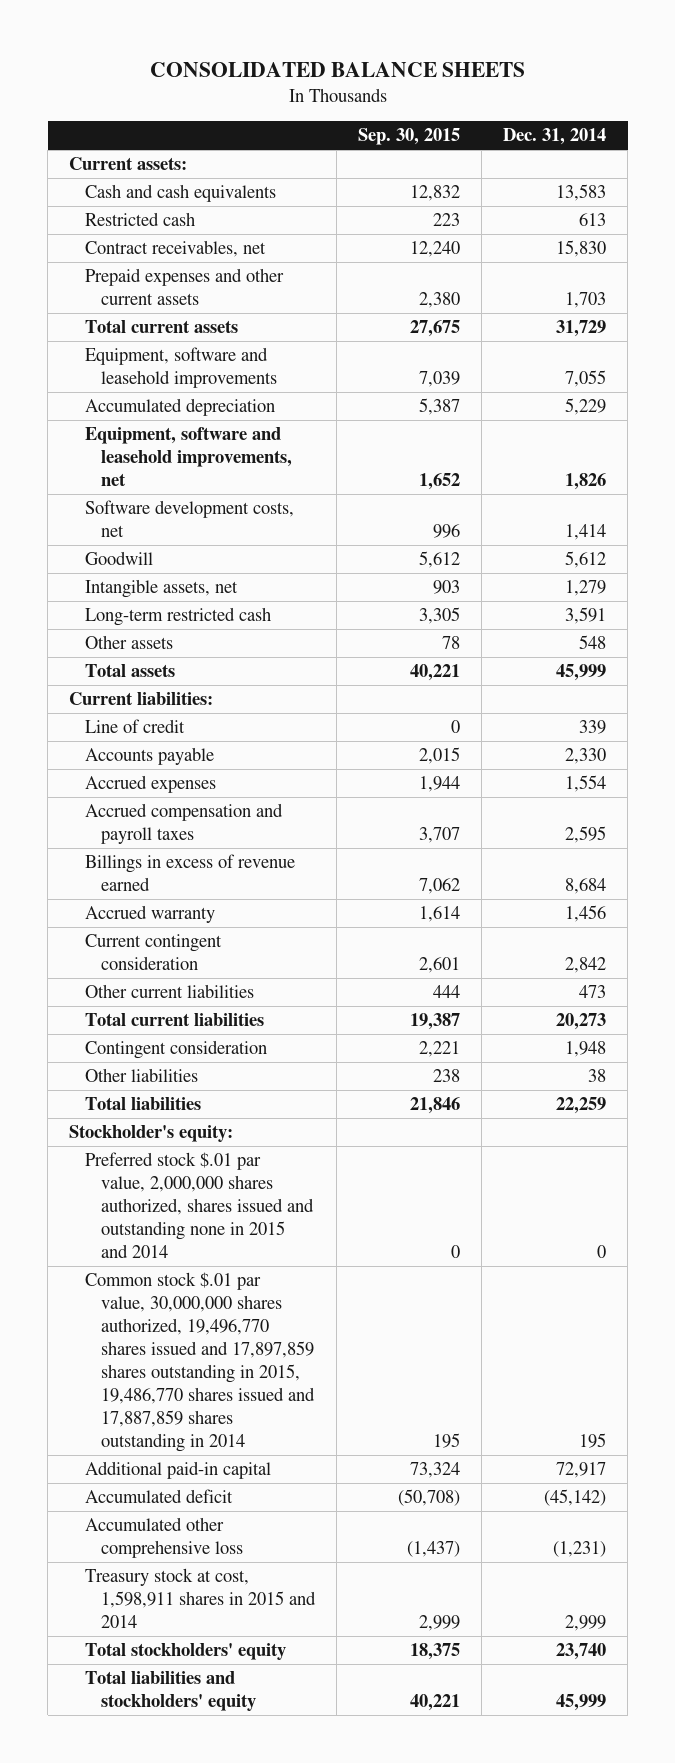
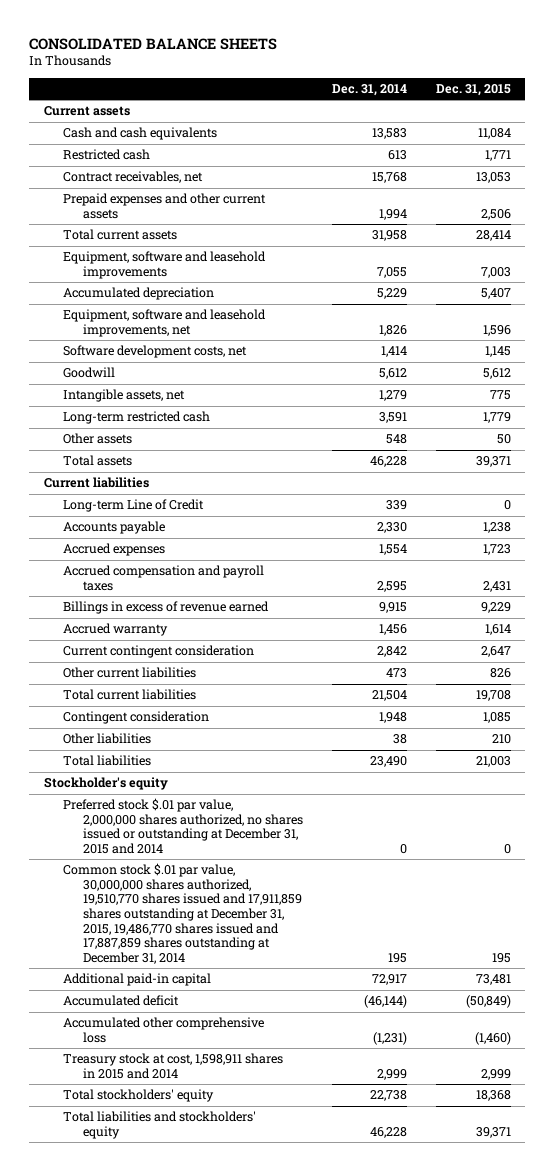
- | Sep. 30, 2015 | Dec. 31, 2014
+ | Dec. 31, 2014 | Dec. 31, 2015
- Current assets:
+ Current assets
- Contract receivables, net | 12,240 | 15,830
- Prepaid expenses and other current assets | 2,380 | 1,703
- Total current assets | 27,675 | 31,729
+ Contract receivables, net | 15,768 | 13,053
+ Prepaid expenses and other current assets | 1,994 | 2,506
+ Total current assets | 31,958 | 28,414
- Total assets | 40,221 | 45,999
- Current liabilities:
- Line of credit | 0 | 339
+ Total assets | 46,228 | 39,371
+ Current liabilities
+ Long-term Line of Credit | 339 | 0
- Billings in excess of revenue earned | 7,062 | 8,684
+ Billings in excess of revenue earned | 9,915 | 9,229
- Total current liabilities | 19,387 | 20,273
+ Total current liabilities | 21,504 | 19,708
- Total liabilities | 21,846 | 22,259
- Stockholder's equity:
- Preferred stock $.01 par value, 2,000,000 shares authorized, shares issued and outstanding none in 2015 and 2014 | 0 | 0
- Common stock $.01 par value, 30,000,000 shares authorized, 19,496,770 shares issued and 17,897,859 shares outstanding in 2015, 19,486,770 shares issued and 17,887,859 shares outstanding in 2014 | 195 | 195
+ Total liabilities | 23,490 | 21,003
+ Stockholder's equity
+ Preferred stock $.01 par value, 2,000,000 shares authorized, no shares issued or outstanding at December 31, 2015 and 2014 | 0 | 0
+ Common stock $.01 par value, 30,000,000 shares authorized, 19,510,770 shares issued and 17,911,859 shares outstanding at December 31, 2015, 19,486,770 shares issued and 17,887,859 shares outstanding at December 31, 2014 | 195 | 195
- Accumulated deficit | (50,708) | (45,142)
+ Accumulated deficit | (46,144) | (50,849)
- Total stockholders' equity | 18,375 | 23,740
- Total liabilities and stockholders' equity | 40,221 | 45,999
+ Total stockholders' equity | 22,738 | 18,368
+ Total liabilities and stockholders' equity | 46,228 | 39,371

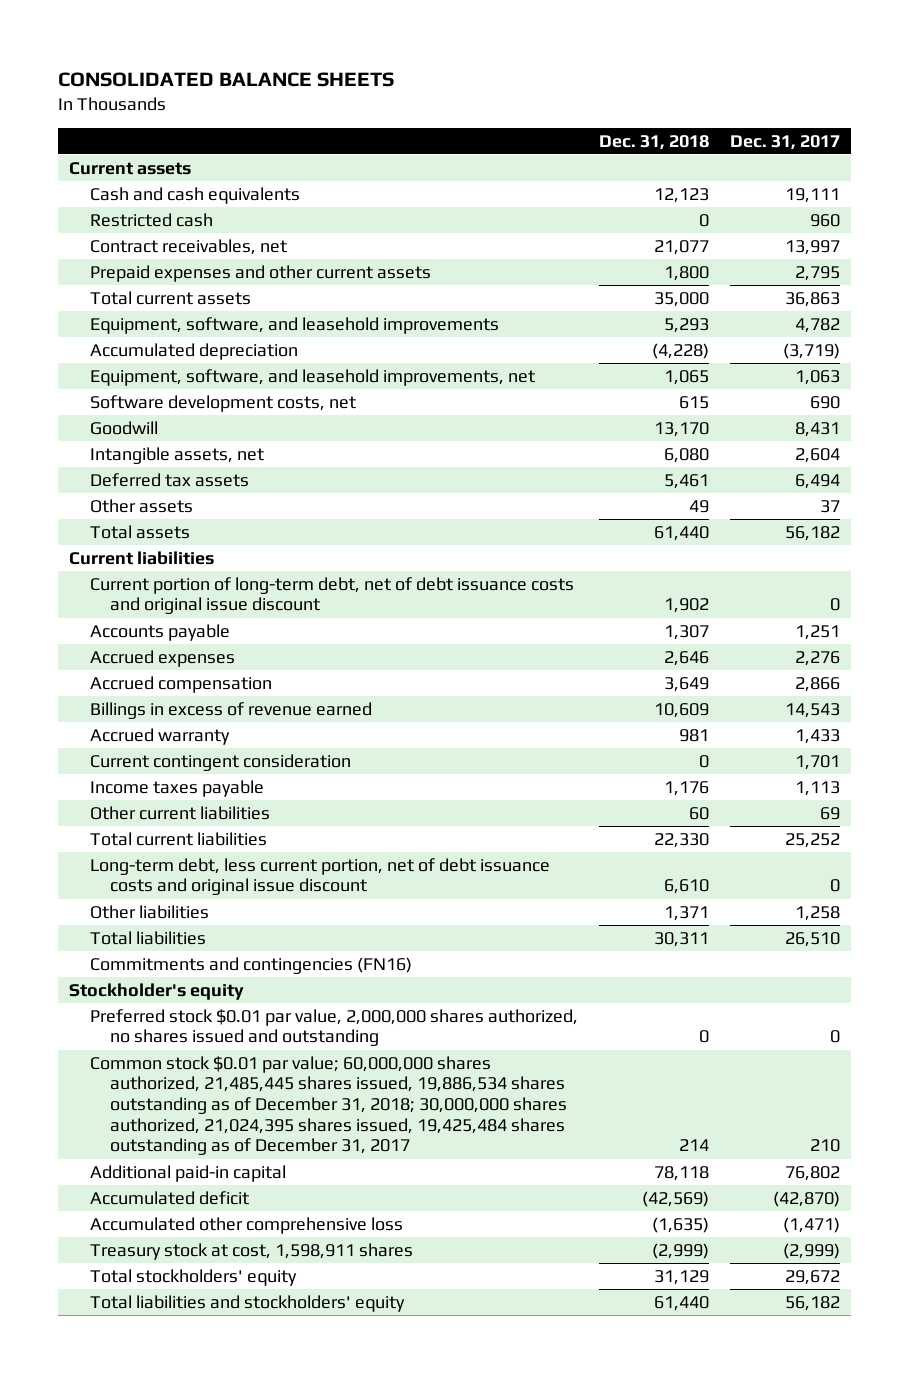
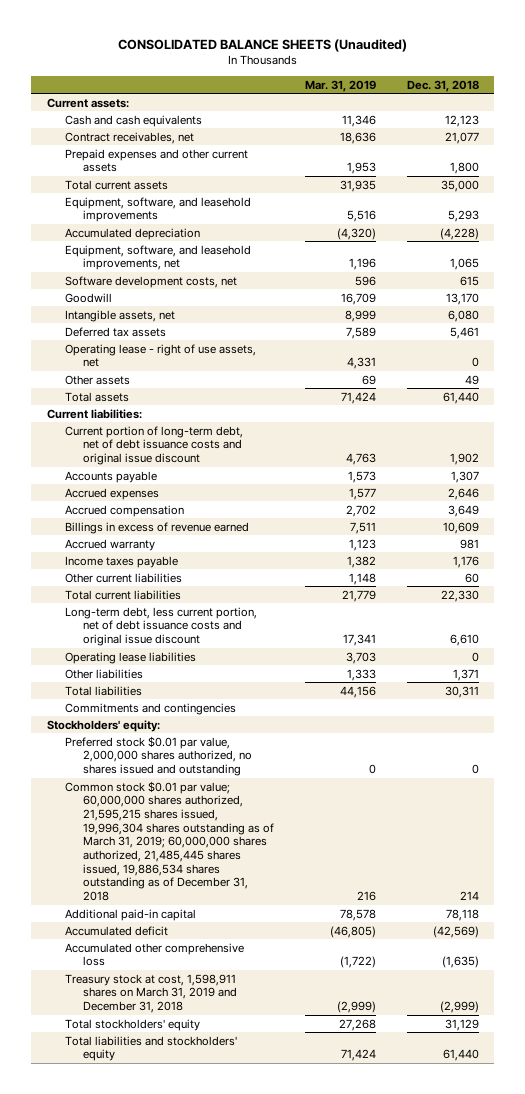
- CONSOLIDATED BALANCE SHEETS
+ CONSOLIDATED BALANCE SHEETS (Unaudited)
- | Dec. 31, 2018 | Dec. 31, 2017
+ | Mar. 31, 2019 | Dec. 31, 2018
- Current assets
+ Current assets:
- Restricted cash | 0 | 960
+ Operating lease - right of use assets, net | 4,331 | 0
- Current liabilities
+ Current liabilities:
- Current contingent consideration | 0 | 1,701
+ Operating lease liabilities | 3,703 | 0
- Commitments and contingencies (FN16)
- Stockholder's equity
+ Commitments and contingencies
+ Stockholders' equity:
- Common stock $0.01 par value; 60,000,000 shares authorized, 21,485,445 shares issued, 19,886,534 shares outstanding as of December 31, 2018; 30,000,000 shares authorized, 21,024,395 shares issued, 19,425,484 shares outstanding as of December 31, 2017 | 214 | 210
+ Common stock $0.01 par value; 60,000,000 shares authorized, 21,595,215 shares issued, 19,996,304 shares outstanding as of March 31, 2019; 60,000,000 shares authorized, 21,485,445 shares issued, 19,886,534 shares outstanding as of December 31, 2018 | 216 | 214
- Treasury stock at cost, 1,598,911 shares | (2,999) | (2,999)
+ Treasury stock at cost, 1,598,911 shares on March 31, 2019 and December 31, 2018 | (2,999) | (2,999)

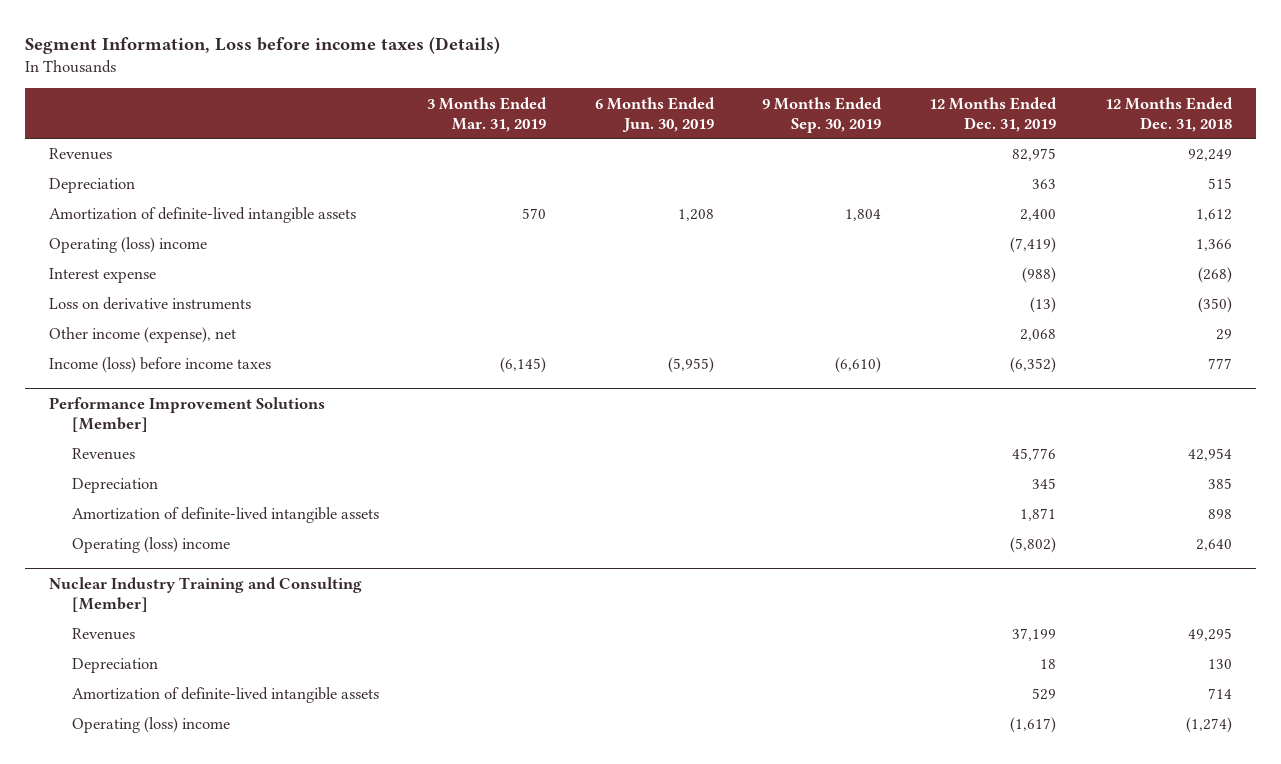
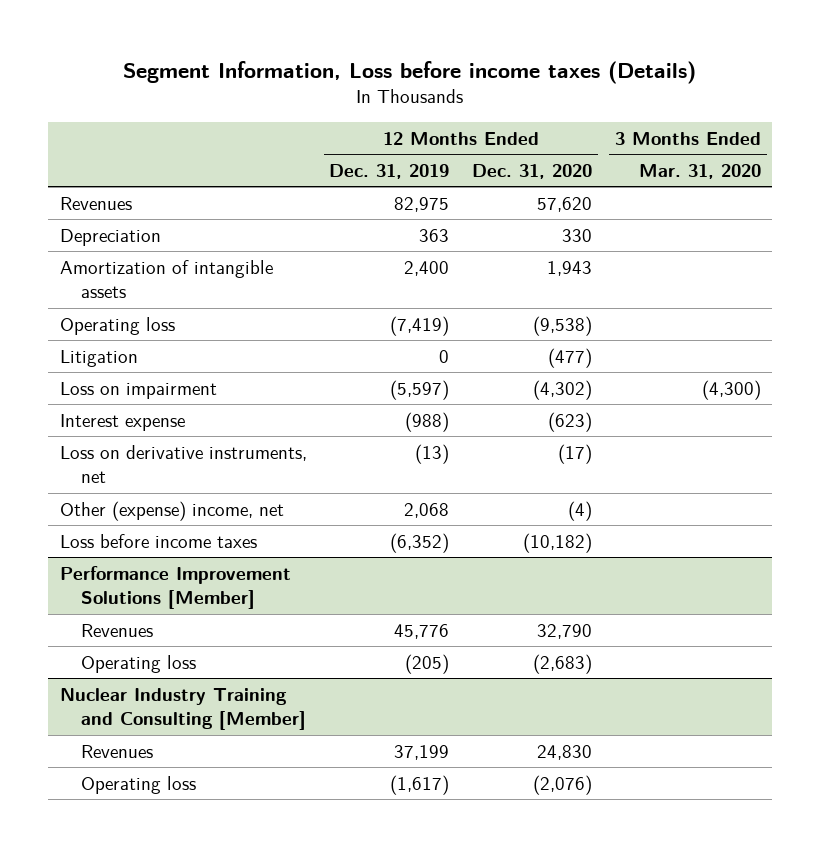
- | 3 Months Ended Mar. 31, 2019 | 6 Months Ended Jun. 30, 2019 | 9 Months Ended Sep. 30, 2019 | 12 Months Ended Dec. 31, 2019 | 12 Months Ended Dec. 31, 2018
+ | 12 Months Ended Dec. 31, 2019 | 12 Months Ended Dec. 31, 2020 | 3 Months Ended Mar. 31, 2020
- Amortization of definite-lived intangible assets | 570 | 1,208 | 1,804 | 2,400 | 1,612
- Operating (loss) income | | | | (7,419) | 1,366
+ Amortization of intangible assets | 2,400 | 1,943 |
+ Operating loss | (7,419) | (9,538) |
+ Litigation | 0 | (477) |
+ Loss on impairment | (5,597) | (4,302) | (4,300)
- Loss on derivative instruments | | | | (13) | (350)
- Other income (expense), net | | | | 2,068 | 29
- Income (loss) before income taxes | (6,145) | (5,955) | (6,610) | (6,352) | 777
+ Loss on derivative instruments, net | (13) | (17) |
+ Other (expense) income, net | 2,068 | (4) |
+ Loss before income taxes | (6,352) | (10,182) |
@ Performance Improvement Solutions [Member]
- Depreciation | | | | 345 | 385
- Amortization of definite-lived intangible assets | | | | 1,871 | 898
- Operating (loss) income | | | | (5,802) | 2,640
+ Operating loss | (205) | (2,683) |
@ Nuclear Industry Training and Consulting [Member]
- Depreciation | | | | 18 | 130
- Amortization of definite-lived intangible assets | | | | 529 | 714
- Operating (loss) income | | | | (1,617) | (1,274)
+ Operating loss | (1,617) | (2,076) |

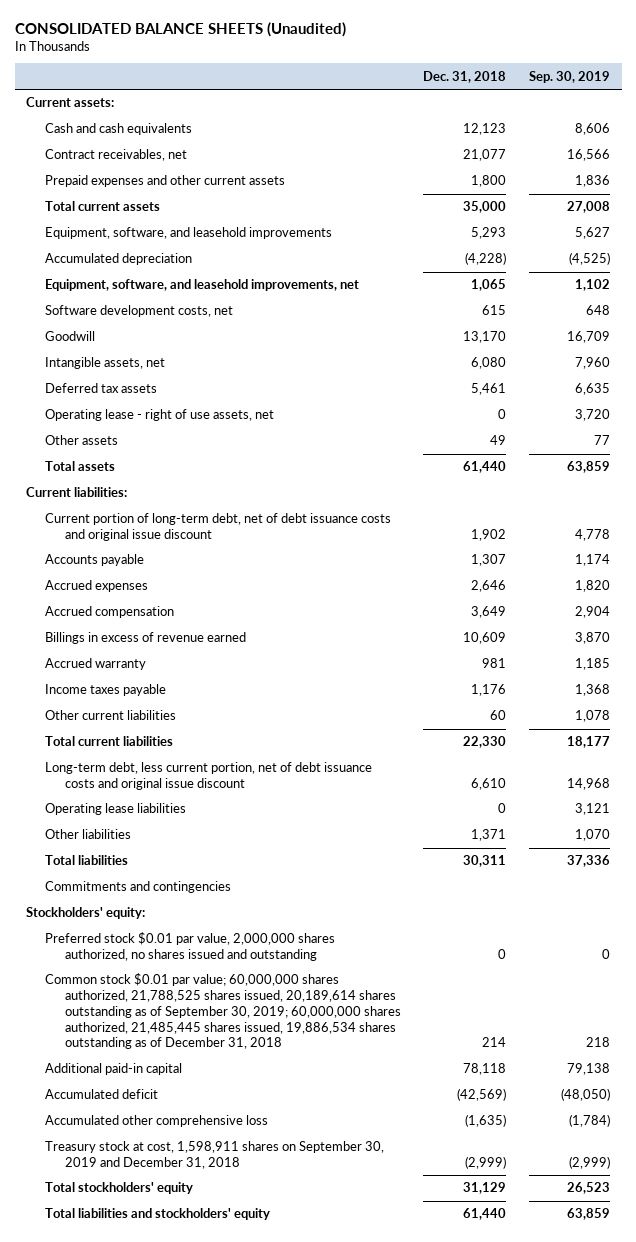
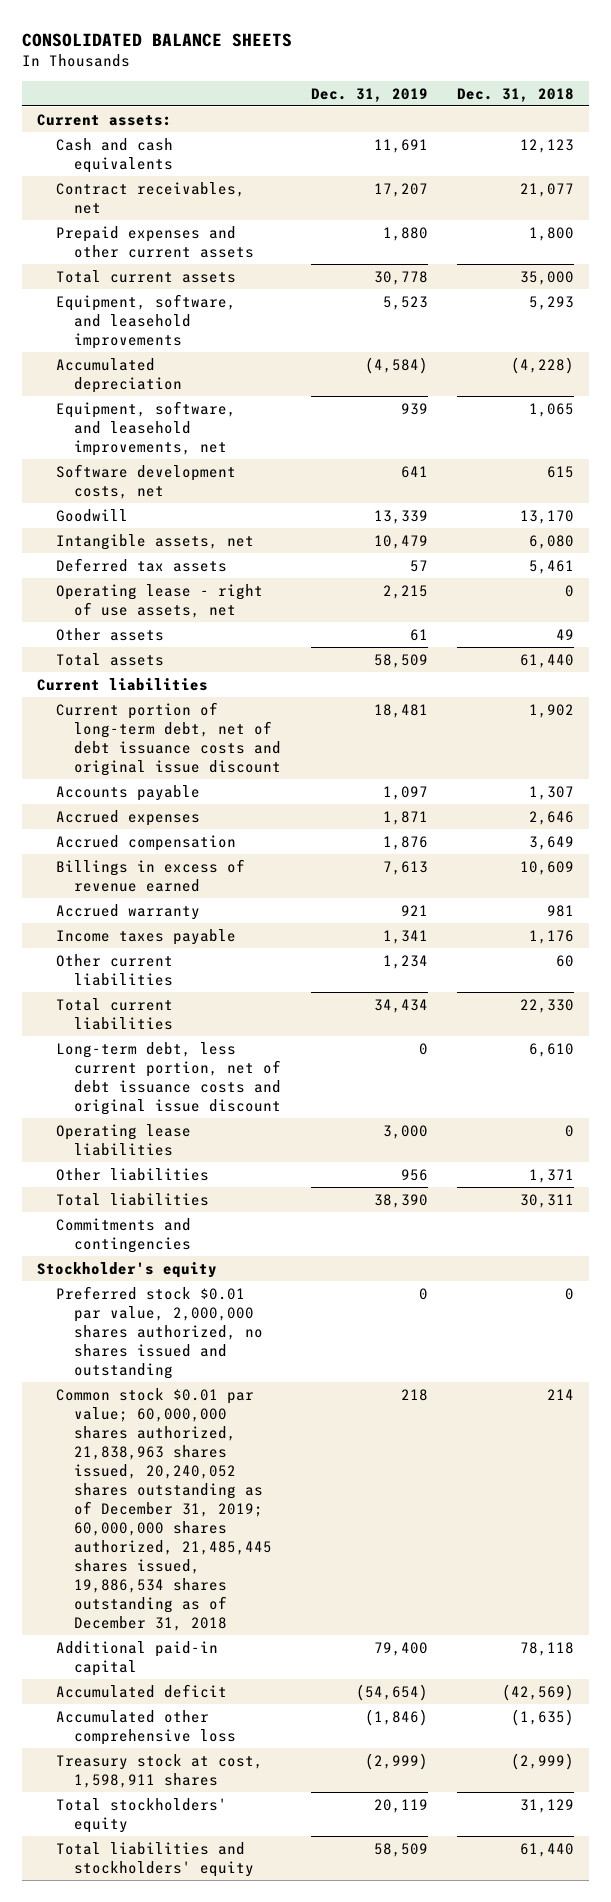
- CONSOLIDATED BALANCE SHEETS (Unaudited)
+ CONSOLIDATED BALANCE SHEETS
- | Dec. 31, 2018 | Sep. 30, 2019
+ | Dec. 31, 2019 | Dec. 31, 2018
- Current liabilities:
+ Current liabilities
- Stockholders' equity:
+ Stockholder's equity
- Common stock $0.01 par value; 60,000,000 shares authorized, 21,788,525 shares issued, 20,189,614 shares outstanding as of September 30, 2019; 60,000,000 shares authorized, 21,485,445 shares issued, 19,886,534 shares outstanding as of December 31, 2018 | 214 | 218
+ Common stock $0.01 par value; 60,000,000 shares authorized, 21,838,963 shares issued, 20,240,052 shares outstanding as of December 31, 2019; 60,000,000 shares authorized, 21,485,445 shares issued, 19,886,534 shares outstanding as of December 31, 2018 | 218 | 214
- Treasury stock at cost, 1,598,911 shares on September 30, 2019 and December 31, 2018 | (2,999) | (2,999)
+ Treasury stock at cost, 1,598,911 shares | (2,999) | (2,999)

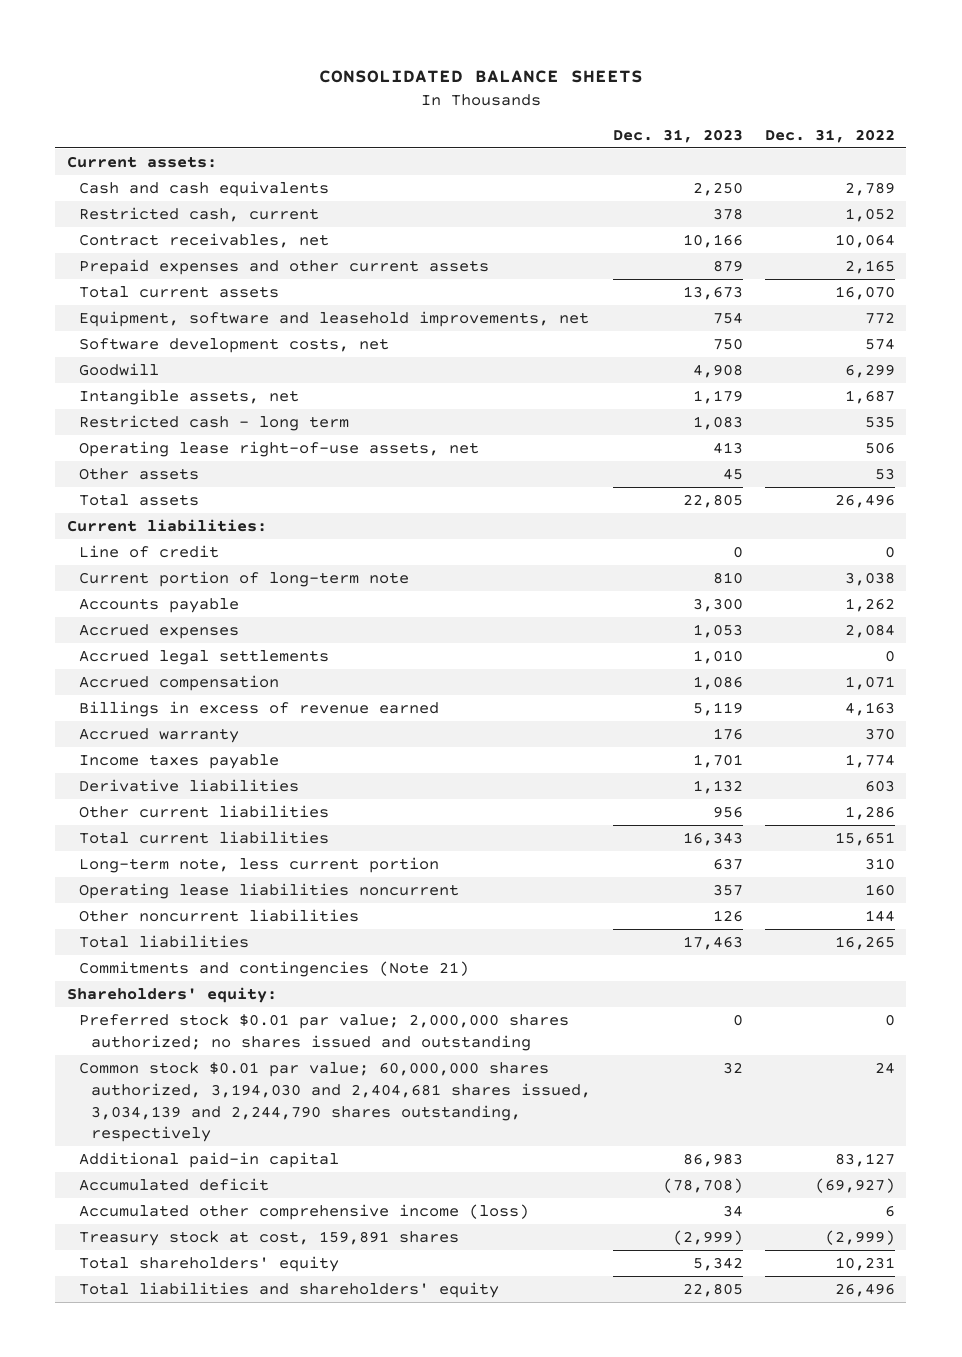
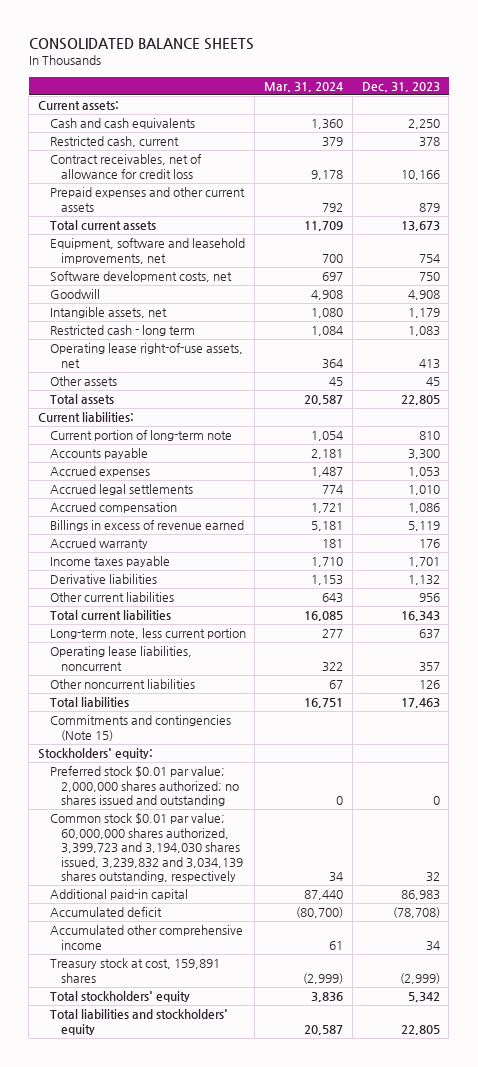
- | Dec. 31, 2023 | Dec. 31, 2022
+ | Mar. 31, 2024 | Dec. 31, 2023
- Contract receivables, net | 10,166 | 10,064
+ Contract receivables, net of allowance for credit loss | 9,178 | 10,166
- Line of credit | 0 | 0
- Operating lease liabilities noncurrent | 357 | 160
+ Operating lease liabilities, noncurrent | 322 | 357
- Commitments and contingencies (Note 21)
- Shareholders' equity:
+ Commitments and contingencies (Note 15)
+ Stockholders' equity:
- Common stock $0.01 par value; 60,000,000 shares authorized, 3,194,030 and 2,404,681 shares issued, 3,034,139 and 2,244,790 shares outstanding, respectively | 32 | 24
+ Common stock $0.01 par value; 60,000,000 shares authorized, 3,399,723 and 3,194,030 shares issued, 3,239,832 and 3,034,139 shares outstanding, respectively | 34 | 32
- Accumulated other comprehensive income (loss) | 34 | 6
+ Accumulated other comprehensive income | 61 | 34
- Total shareholders' equity | 5,342 | 10,231
- Total liabilities and shareholders' equity | 22,805 | 26,496
+ Total stockholders' equity | 3,836 | 5,342
+ Total liabilities and stockholders' equity | 20,587 | 22,805

